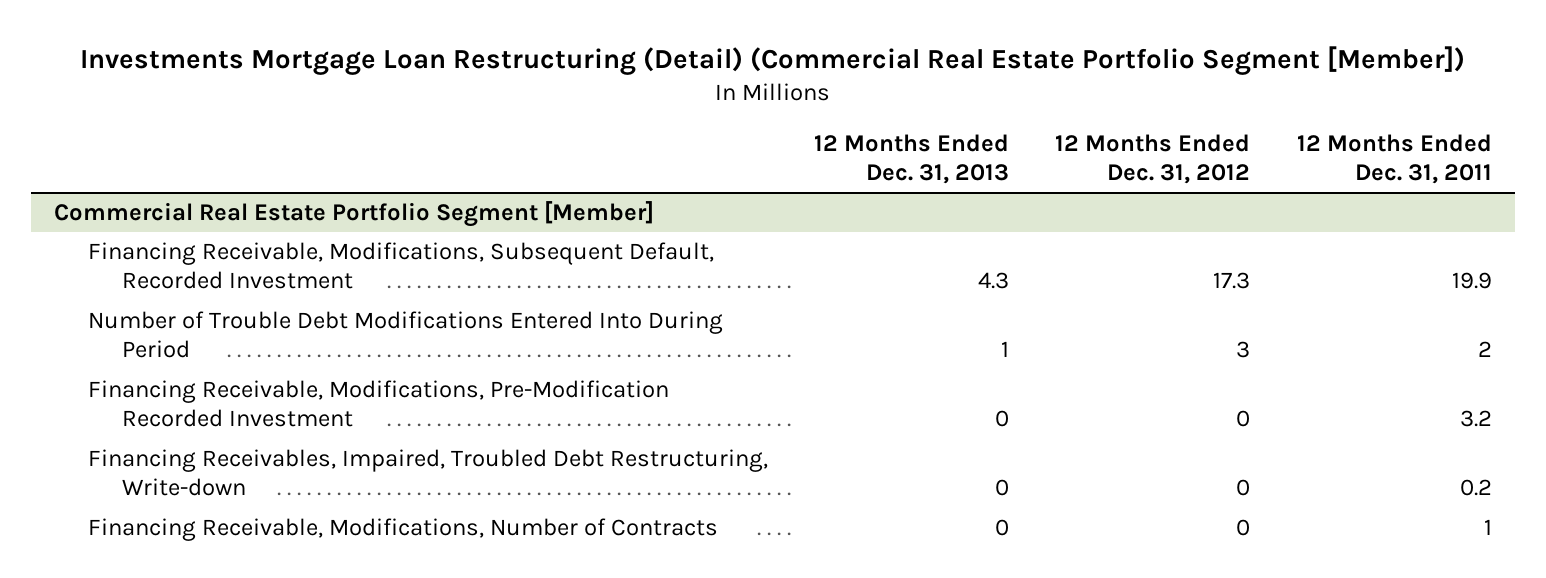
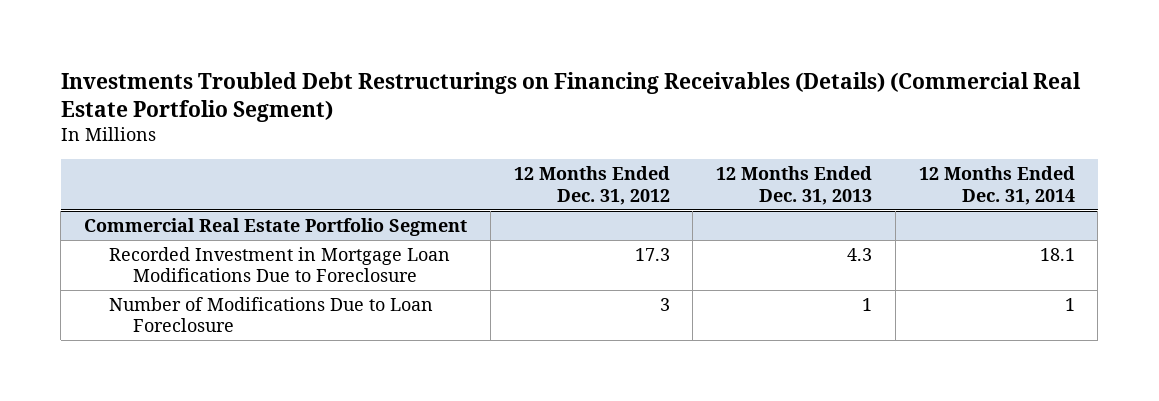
- Investments Mortgage Loan Restructuring (Detail) (Commercial Real Estate Portfolio Segment [Member])
+ Investments Troubled Debt Restructurings on Financing Receivables (Details) (Commercial Real Estate Portfolio Segment)
- | 12 Months Ended Dec. 31, 2013 | 12 Months Ended Dec. 31, 2012 | 12 Months Ended Dec. 31, 2011
+ | 12 Months Ended Dec. 31, 2012 | 12 Months Ended Dec. 31, 2013 | 12 Months Ended Dec. 31, 2014
- Commercial Real Estate Portfolio Segment [Member]
- Financing Receivable, Modifications, Subsequent Default, Recorded Investment | 4.3 | 17.3 | 19.9
- Number of Trouble Debt Modifications Entered Into During Period | 1 | 3 | 2
- Financing Receivable, Modifications, Pre-Modification Recorded Investment | 0 | 0 | 3.2
- Financing Receivables, Impaired, Troubled Debt Restructuring, Write-down | 0 | 0 | 0.2
- Financing Receivable, Modifications, Number of Contracts | 0 | 0 | 1
+ Commercial Real Estate Portfolio Segment
+ Recorded Investment in Mortgage Loan Modifications Due to Foreclosure | 17.3 | 4.3 | 18.1
+ Number of Modifications Due to Loan Foreclosure | 3 | 1 | 1

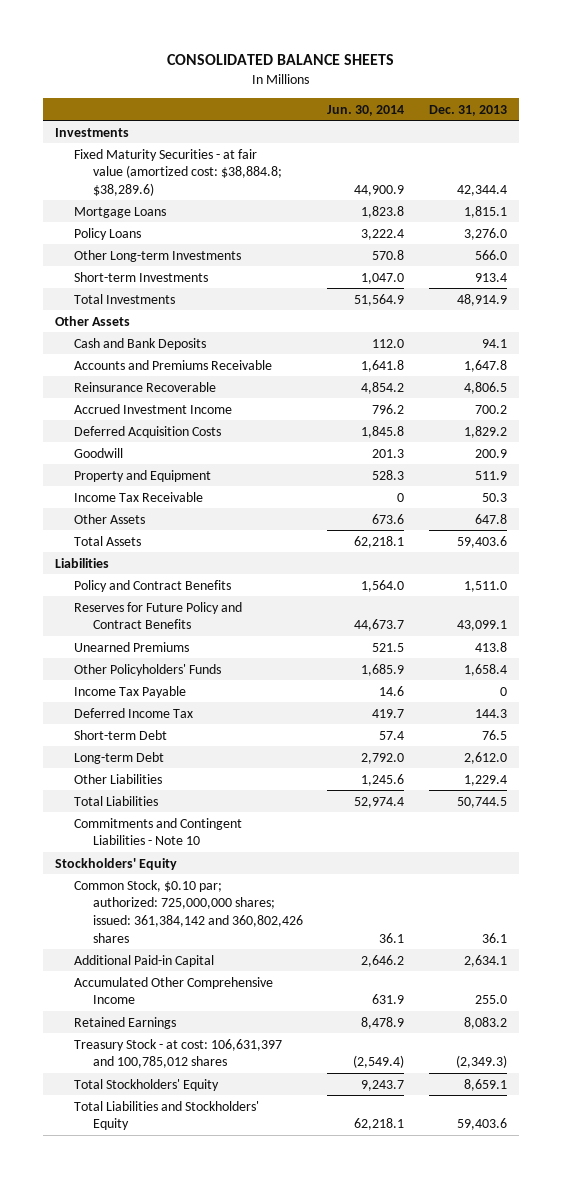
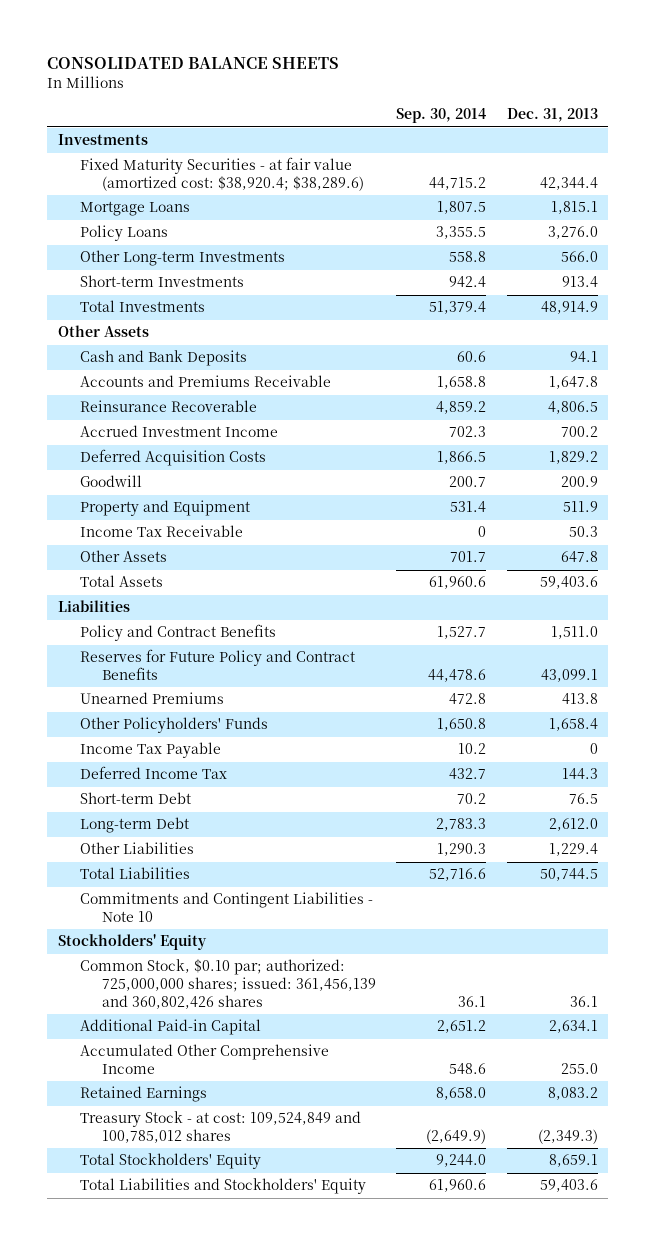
- | Jun. 30, 2014 | Dec. 31, 2013
+ | Sep. 30, 2014 | Dec. 31, 2013
- Fixed Maturity Securities - at fair value (amortized cost: $38,884.8; $38,289.6) | 44,900.9 | 42,344.4
+ Fixed Maturity Securities - at fair value (amortized cost: $38,920.4; $38,289.6) | 44,715.2 | 42,344.4
- Common Stock, $0.10 par; authorized: 725,000,000 shares; issued: 361,384,142 and 360,802,426 shares | 36.1 | 36.1
+ Common Stock, $0.10 par; authorized: 725,000,000 shares; issued: 361,456,139 and 360,802,426 shares | 36.1 | 36.1
- Treasury Stock - at cost: 106,631,397 and 100,785,012 shares | (2,549.4) | (2,349.3)
+ Treasury Stock - at cost: 109,524,849 and 100,785,012 shares | (2,649.9) | (2,349.3)

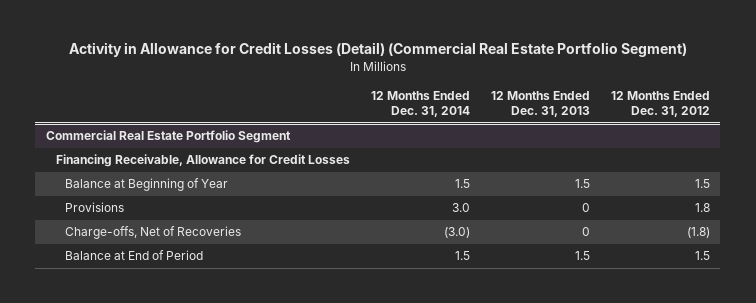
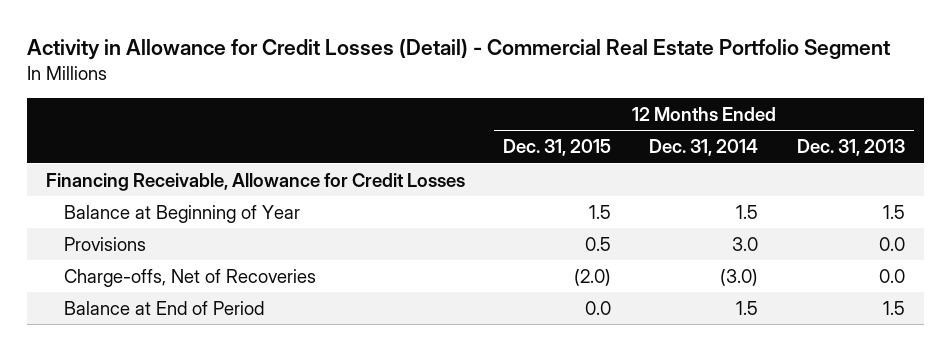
- Activity in Allowance for Credit Losses (Detail) (Commercial Real Estate Portfolio Segment)
+ Activity in Allowance for Credit Losses (Detail) - Commercial Real Estate Portfolio Segment
- | 12 Months Ended Dec. 31, 2014 | 12 Months Ended Dec. 31, 2013 | 12 Months Ended Dec. 31, 2012
+ | 12 Months Ended Dec. 31, 2015 | 12 Months Ended Dec. 31, 2014 | 12 Months Ended Dec. 31, 2013
- Commercial Real Estate Portfolio Segment
- Provisions | 3.0 | 0 | 1.8
- Charge-offs, Net of Recoveries | (3.0) | 0 | (1.8)
+ Provisions | 0.5 | 3.0 | 0.0
+ Charge-offs, Net of Recoveries | (2.0) | (3.0) | 0.0

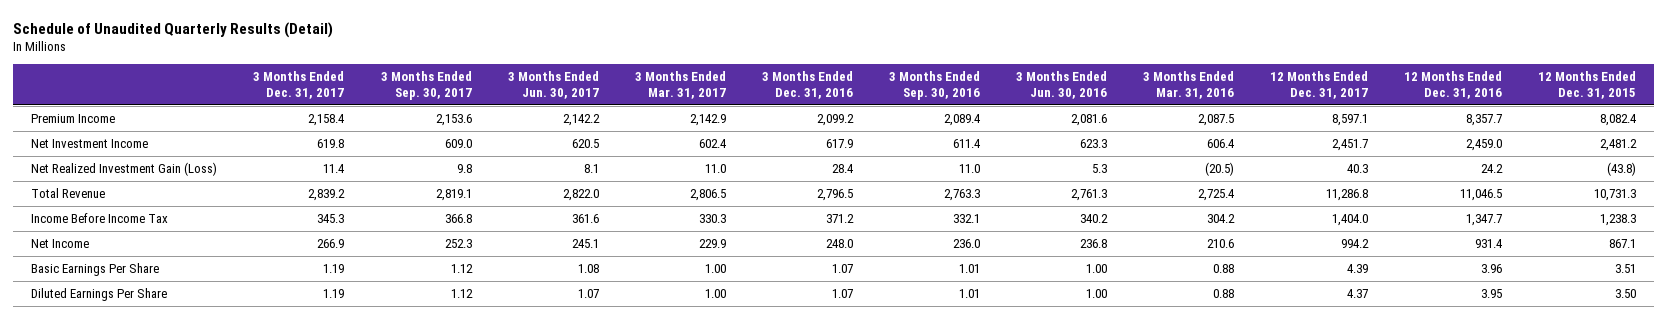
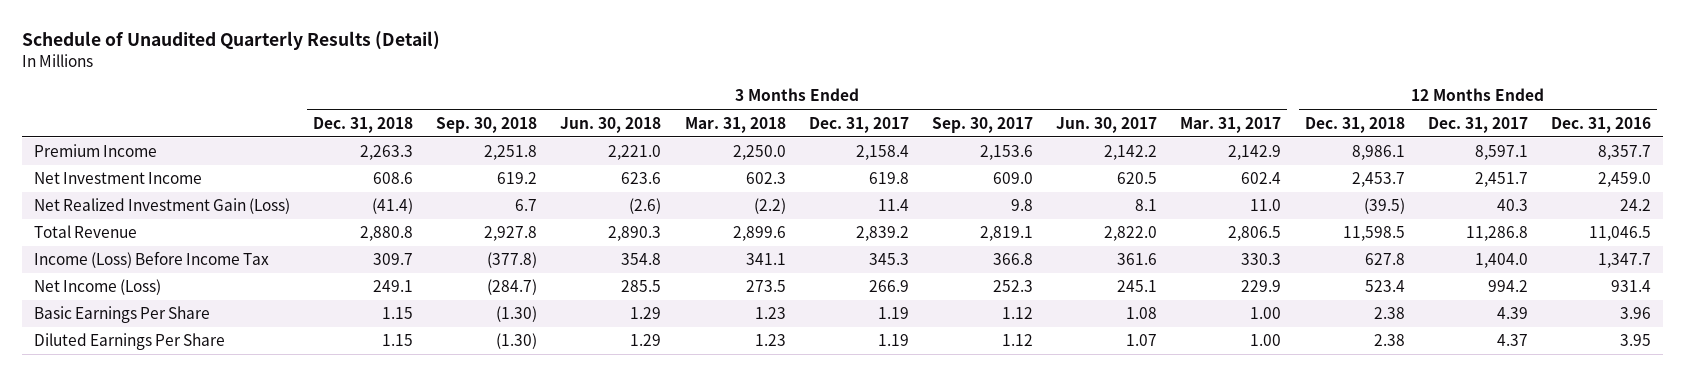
- | 3 Months Ended Dec. 31, 2017 | 3 Months Ended Sep. 30, 2017 | 3 Months Ended Jun. 30, 2017 | 3 Months Ended Mar. 31, 2017 | 3 Months Ended Dec. 31, 2016 | 3 Months Ended Sep. 30, 2016 | 3 Months Ended Jun. 30, 2016 | 3 Months Ended Mar. 31, 2016 | 12 Months Ended Dec. 31, 2017 | 12 Months Ended Dec. 31, 2016 | 12 Months Ended Dec. 31, 2015
+ | 3 Months Ended Dec. 31, 2018 | 3 Months Ended Sep. 30, 2018 | 3 Months Ended Jun. 30, 2018 | 3 Months Ended Mar. 31, 2018 | 3 Months Ended Dec. 31, 2017 | 3 Months Ended Sep. 30, 2017 | 3 Months Ended Jun. 30, 2017 | 3 Months Ended Mar. 31, 2017 | 12 Months Ended Dec. 31, 2018 | 12 Months Ended Dec. 31, 2017 | 12 Months Ended Dec. 31, 2016
- Income Before Income Tax | 345.3 | 366.8 | 361.6 | 330.3 | 371.2 | 332.1 | 340.2 | 304.2 | 1,404.0 | 1,347.7 | 1,238.3
- Net Income | 266.9 | 252.3 | 245.1 | 229.9 | 248.0 | 236.0 | 236.8 | 210.6 | 994.2 | 931.4 | 867.1
+ Income (Loss) Before Income Tax | 309.7 | (377.8) | 354.8 | 341.1 | 345.3 | 366.8 | 361.6 | 330.3 | 627.8 | 1,404.0 | 1,347.7
+ Net Income (Loss) | 249.1 | (284.7) | 285.5 | 273.5 | 266.9 | 252.3 | 245.1 | 229.9 | 523.4 | 994.2 | 931.4

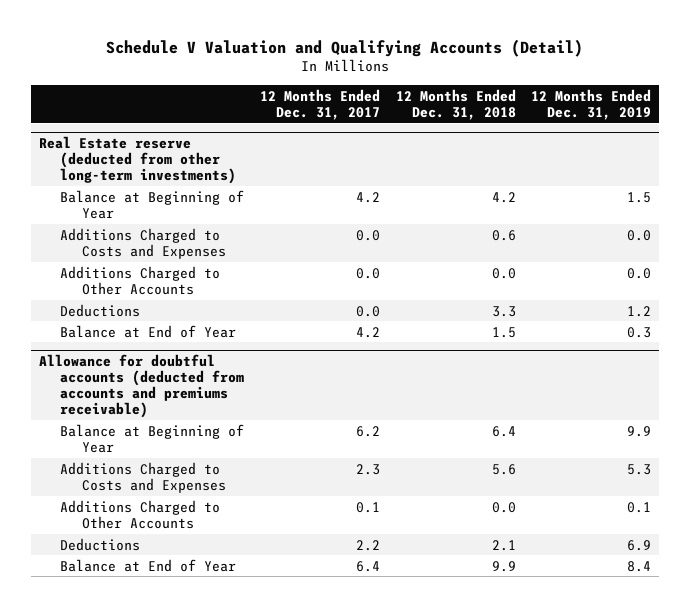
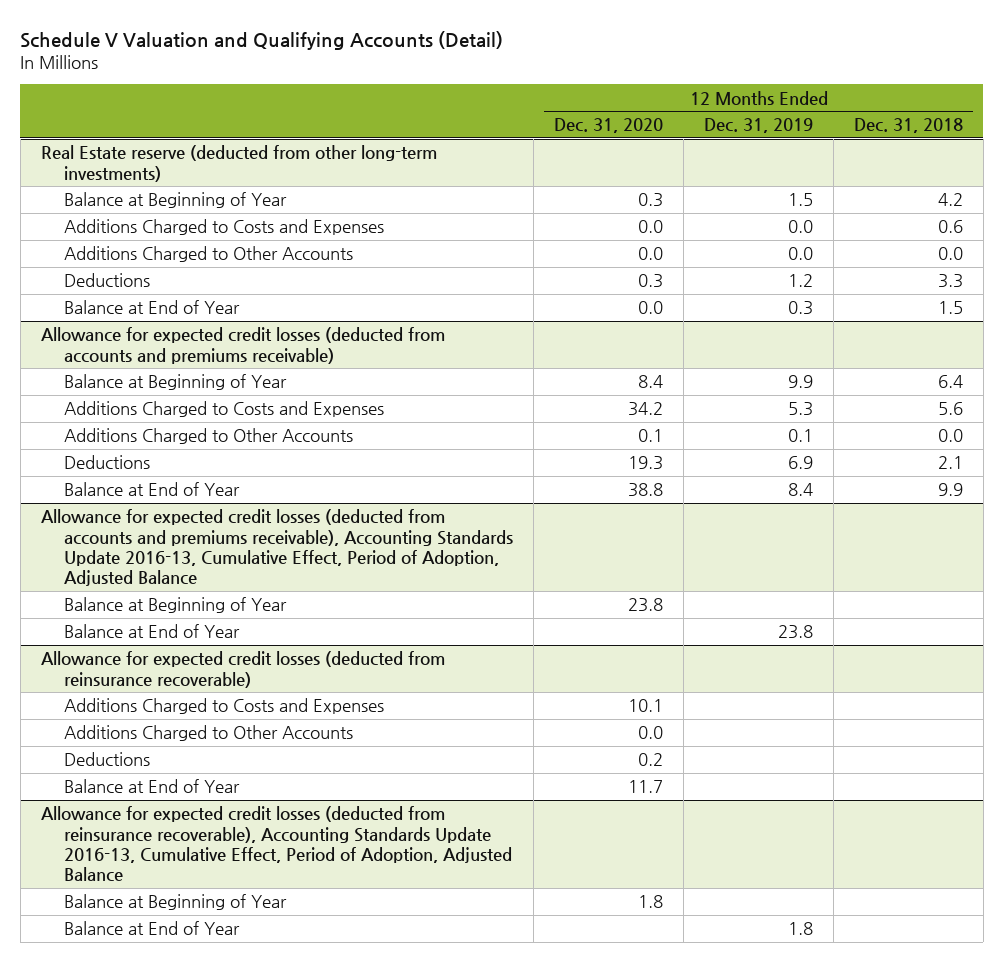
- | 12 Months Ended Dec. 31, 2017 | 12 Months Ended Dec. 31, 2018 | 12 Months Ended Dec. 31, 2019
+ | 12 Months Ended Dec. 31, 2020 | 12 Months Ended Dec. 31, 2019 | 12 Months Ended Dec. 31, 2018
- Allowance for doubtful accounts (deducted from accounts and premiums receivable)
+ Allowance for expected credit losses (deducted from accounts and premiums receivable)
+ Allowance for expected credit losses (deducted from accounts and premiums receivable), Accounting Standards Update 2016-13, Cumulative Effect, Period of Adoption, Adjusted Balance
+ Balance at Beginning of Year | 23.8 | |
+ Balance at End of Year | | 23.8 |
+ Allowance for expected credit losses (deducted from reinsurance recoverable)
+ Additions Charged to Costs and Expenses | 10.1 | |
+ Additions Charged to Other Accounts | 0.0 | |
+ Deductions | 0.2 | |
+ Balance at End of Year | 11.7 | |
+ Allowance for expected credit losses (deducted from reinsurance recoverable), Accounting Standards Update 2016-13, Cumulative Effect, Period of Adoption, Adjusted Balance
+ Balance at Beginning of Year | 1.8 | |
+ Balance at End of Year | | 1.8 |

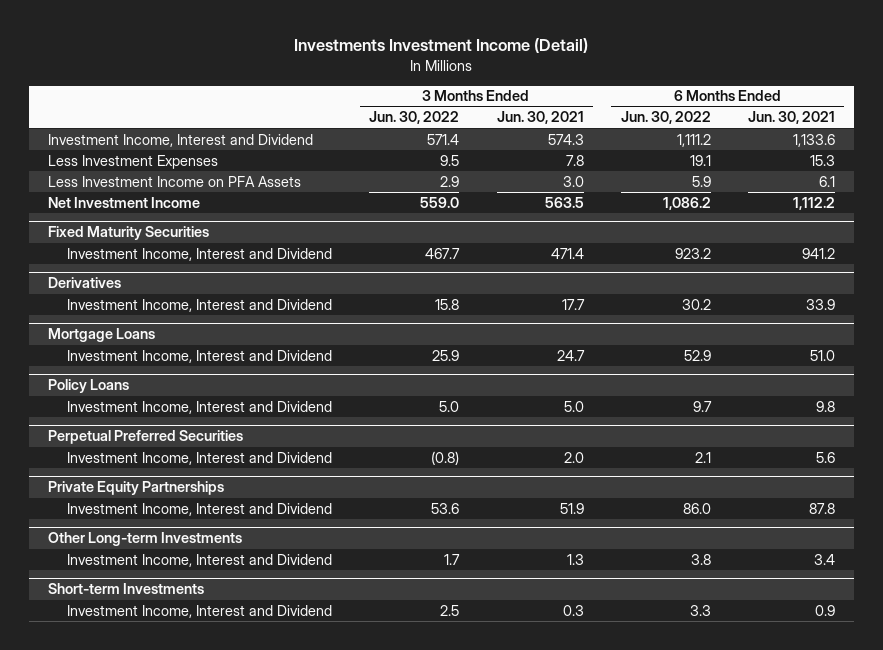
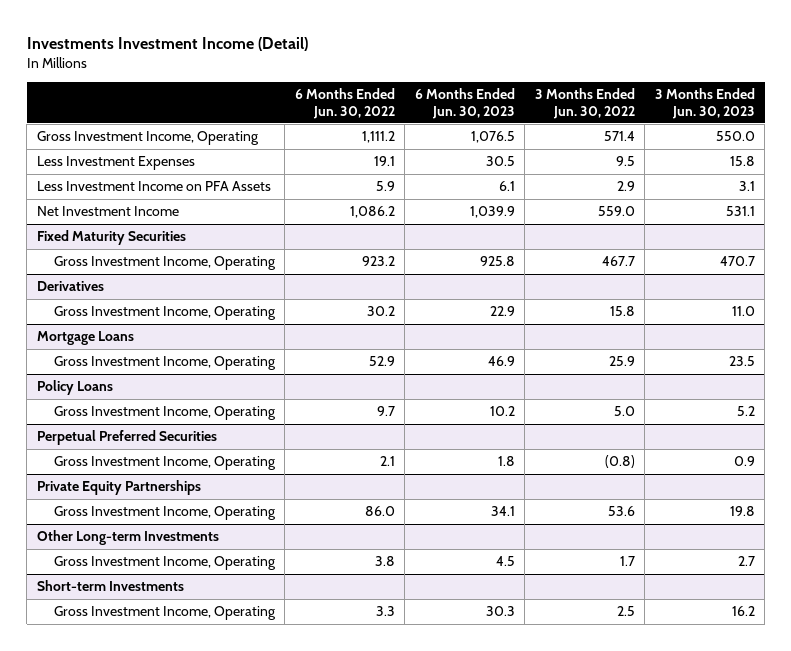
- | 3 Months Ended Jun. 30, 2022 | 3 Months Ended Jun. 30, 2021 | 6 Months Ended Jun. 30, 2022 | 6 Months Ended Jun. 30, 2021
+ | 6 Months Ended Jun. 30, 2022 | 6 Months Ended Jun. 30, 2023 | 3 Months Ended Jun. 30, 2022 | 3 Months Ended Jun. 30, 2023
- Investment Income, Interest and Dividend | 571.4 | 574.3 | 1,111.2 | 1,133.6
+ Gross Investment Income, Operating | 1,111.2 | 1,076.5 | 571.4 | 550.0
@ Fixed Maturity Securities
- Investment Income, Interest and Dividend | 467.7 | 471.4 | 923.2 | 941.2
+ Gross Investment Income, Operating | 923.2 | 925.8 | 467.7 | 470.7
@ Derivatives
- Investment Income, Interest and Dividend | 15.8 | 17.7 | 30.2 | 33.9
+ Gross Investment Income, Operating | 30.2 | 22.9 | 15.8 | 11.0
@ Mortgage Loans
- Investment Income, Interest and Dividend | 25.9 | 24.7 | 52.9 | 51.0
+ Gross Investment Income, Operating | 52.9 | 46.9 | 25.9 | 23.5
@ Policy Loans
- Investment Income, Interest and Dividend | 5.0 | 5.0 | 9.7 | 9.8
+ Gross Investment Income, Operating | 9.7 | 10.2 | 5.0 | 5.2
@ Perpetual Preferred Securities
- Investment Income, Interest and Dividend | (0.8) | 2.0 | 2.1 | 5.6
+ Gross Investment Income, Operating | 2.1 | 1.8 | (0.8) | 0.9
@ Private Equity Partnerships
- Investment Income, Interest and Dividend | 53.6 | 51.9 | 86.0 | 87.8
+ Gross Investment Income, Operating | 86.0 | 34.1 | 53.6 | 19.8
@ Other Long-term Investments
- Investment Income, Interest and Dividend | 1.7 | 1.3 | 3.8 | 3.4
+ Gross Investment Income, Operating | 3.8 | 4.5 | 1.7 | 2.7
@ Short-term Investments
- Investment Income, Interest and Dividend | 2.5 | 0.3 | 3.3 | 0.9
+ Gross Investment Income, Operating | 3.3 | 30.3 | 2.5 | 16.2

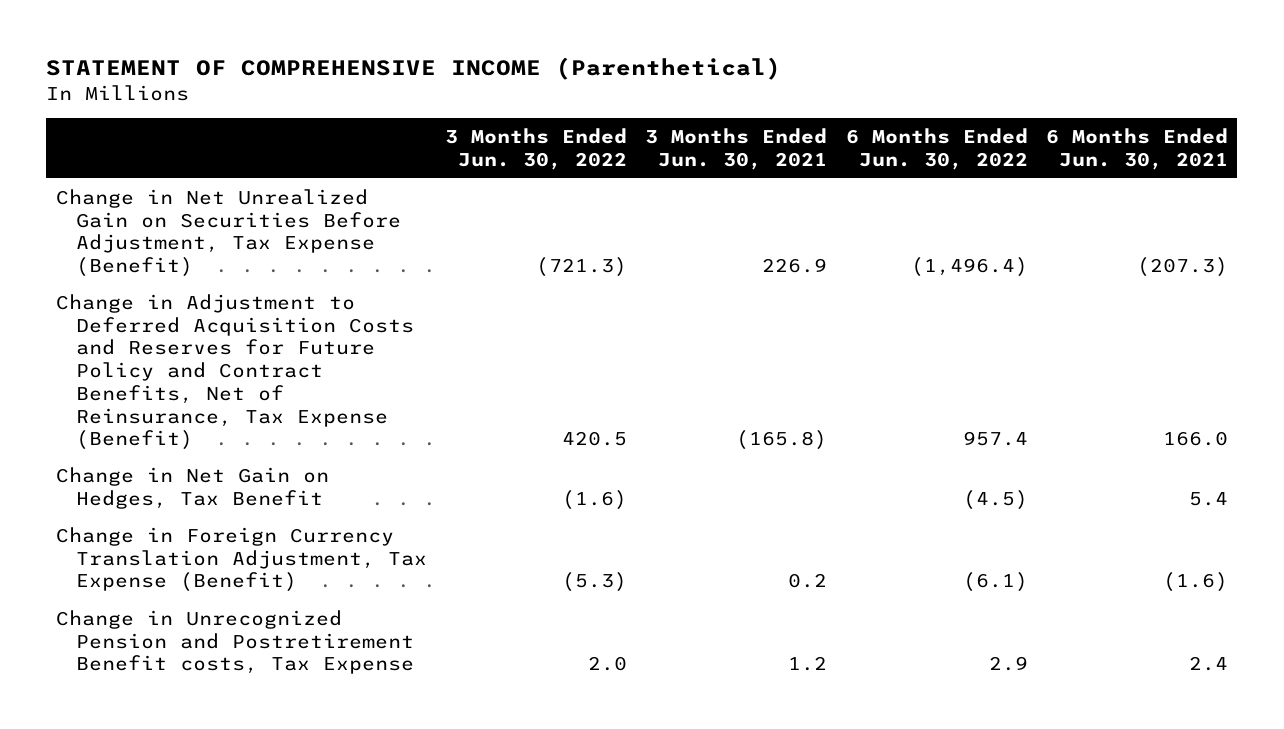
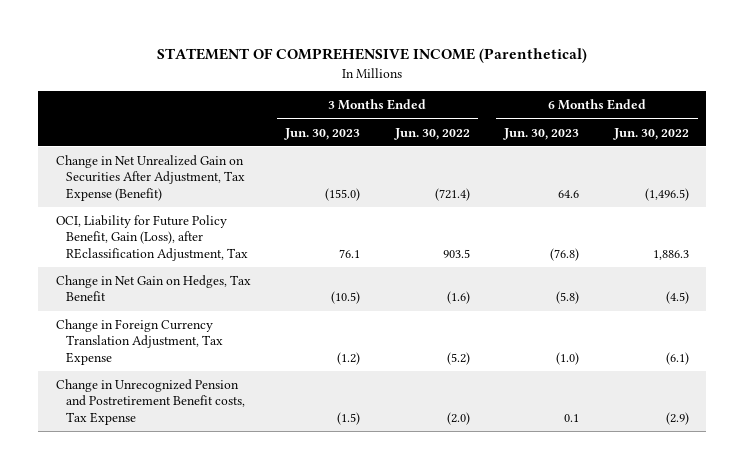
- | 3 Months Ended Jun. 30, 2022 | 3 Months Ended Jun. 30, 2021 | 6 Months Ended Jun. 30, 2022 | 6 Months Ended Jun. 30, 2021
+ | 3 Months Ended Jun. 30, 2023 | 3 Months Ended Jun. 30, 2022 | 6 Months Ended Jun. 30, 2023 | 6 Months Ended Jun. 30, 2022
- Change in Net Unrealized Gain on Securities Before Adjustment, Tax Expense (Benefit) | (721.3) | 226.9 | (1,496.4) | (207.3)
- Change in Adjustment to Deferred Acquisition Costs and Reserves for Future Policy and Contract Benefits, Net of Reinsurance, Tax Expense (Benefit) | 420.5 | (165.8) | 957.4 | 166.0
+ Change in Net Unrealized Gain on Securities After Adjustment, Tax Expense (Benefit) | (155.0) | (721.4) | 64.6 | (1,496.5)
+ OCI, Liability for Future Policy Benefit, Gain (Loss), after REclassification Adjustment, Tax | 76.1 | 903.5 | (76.8) | 1,886.3
- Change in Foreign Currency Translation Adjustment, Tax Expense (Benefit) | (5.3) | 0.2 | (6.1) | (1.6)
- Change in Unrecognized Pension and Postretirement Benefit costs, Tax Expense | 2.0 | 1.2 | 2.9 | 2.4
+ Change in Foreign Currency Translation Adjustment, Tax Expense | (1.2) | (5.2) | (1.0) | (6.1)
+ Change in Unrecognized Pension and Postretirement Benefit costs, Tax Expense | (1.5) | (2.0) | 0.1 | (2.9)

